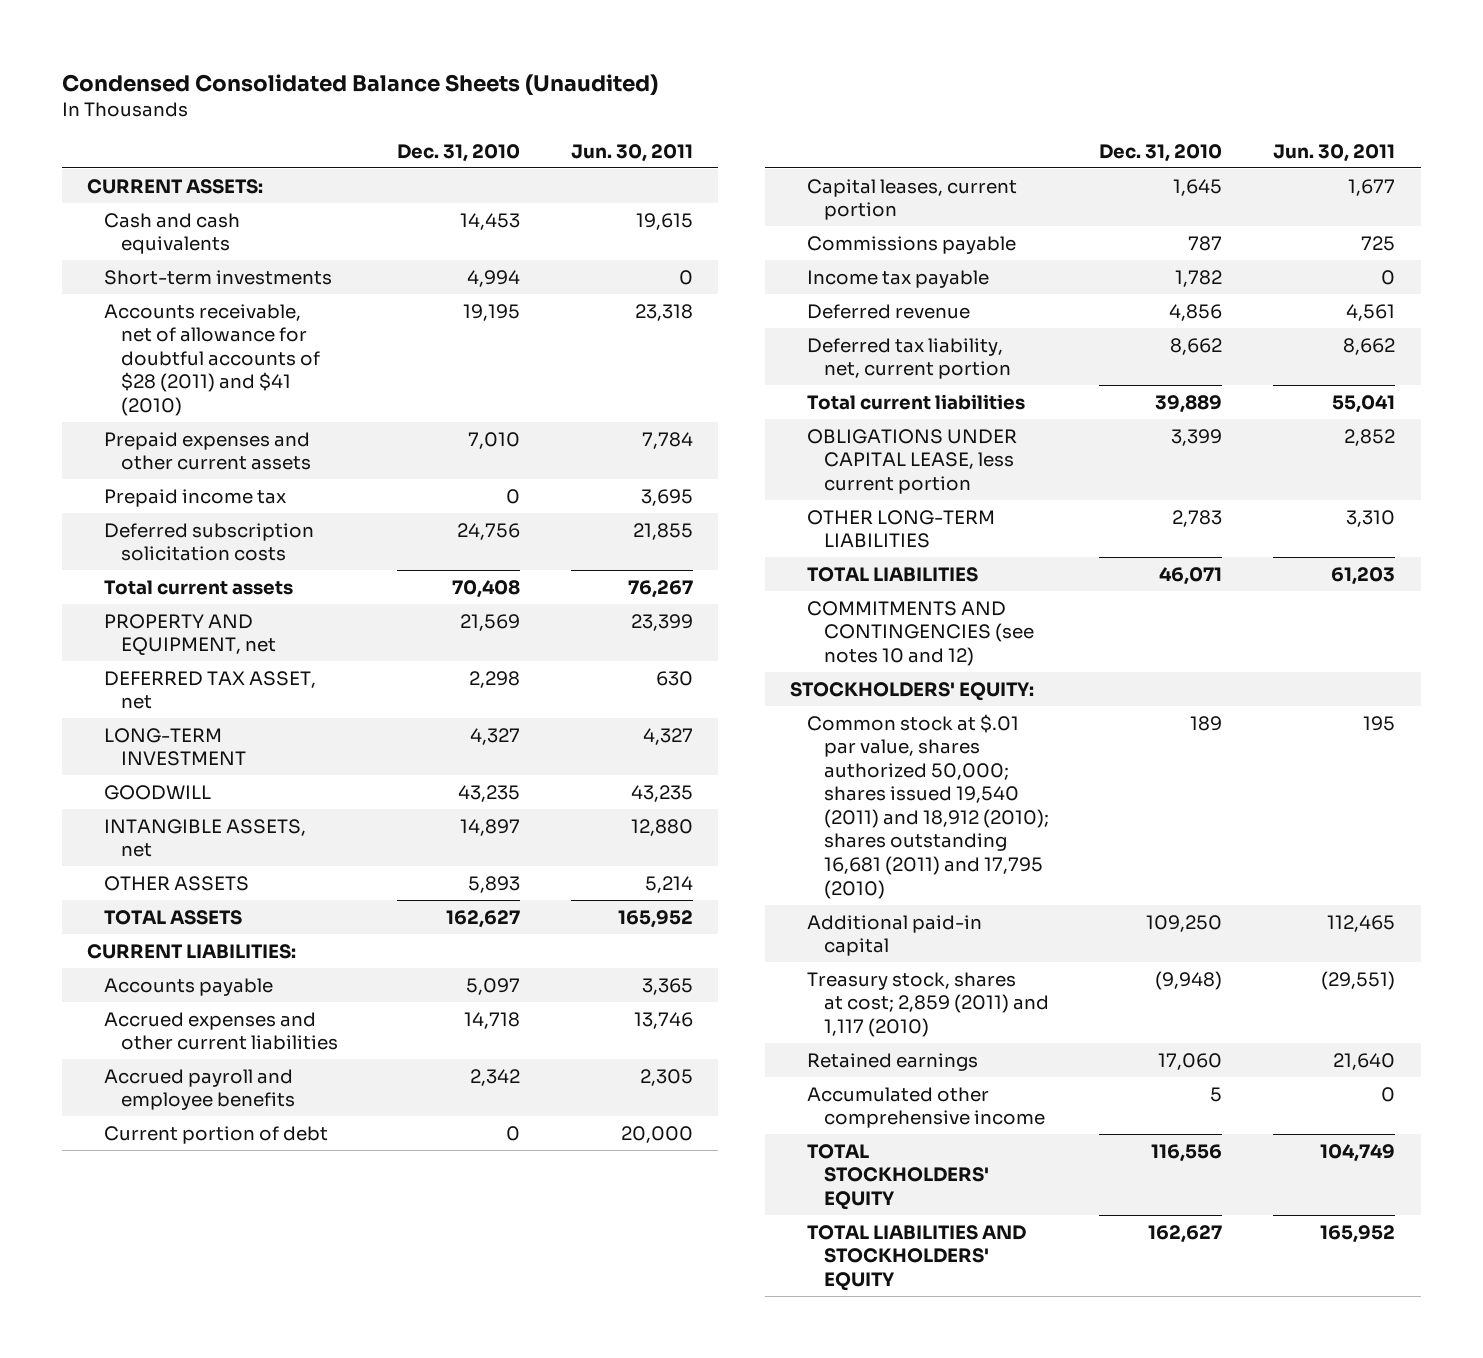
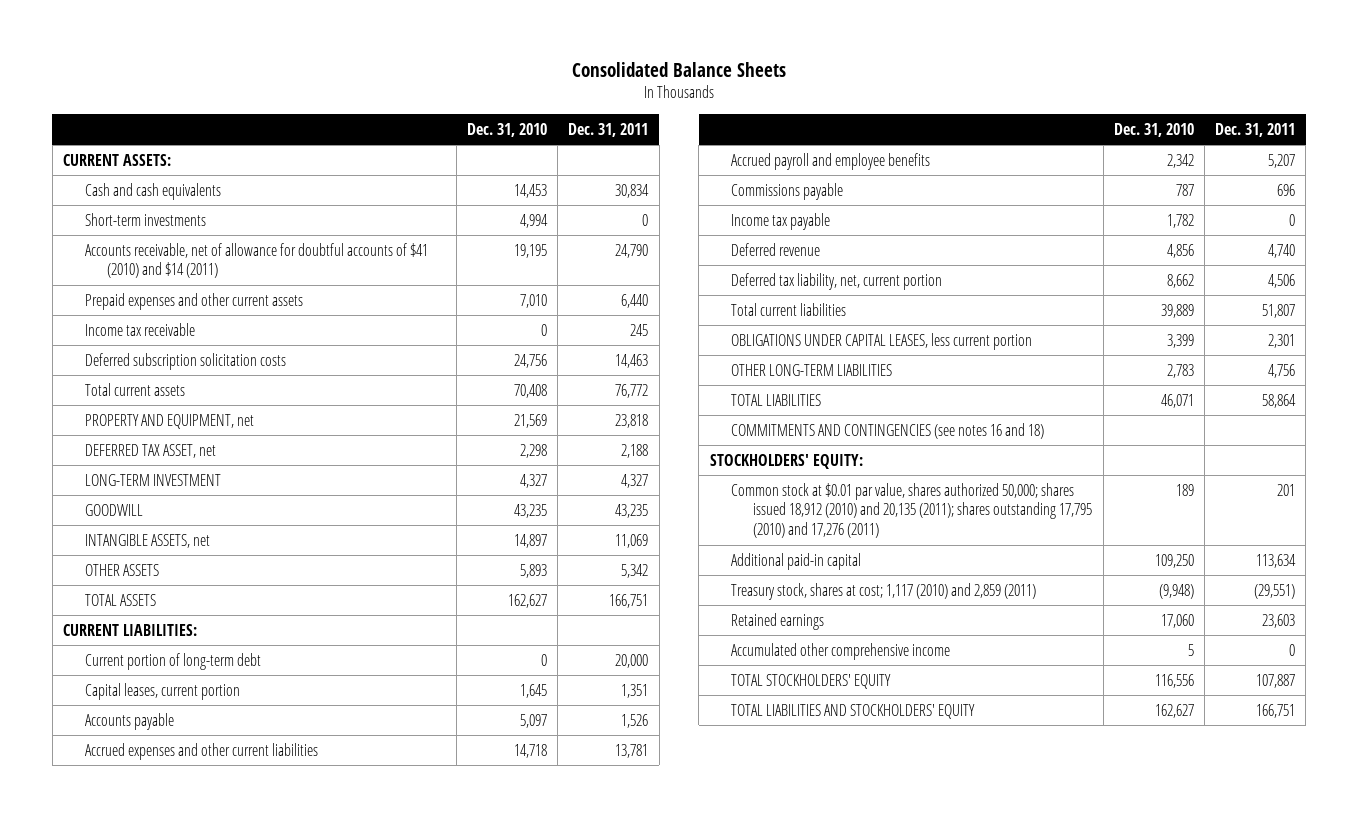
- Condensed Consolidated Balance Sheets (Unaudited)
+ Consolidated Balance Sheets
- | Dec. 31, 2010 | Jun. 30, 2011
+ | Dec. 31, 2010 | Dec. 31, 2011
- Accounts receivable, net of allowance for doubtful accounts of $28 (2011) and $41 (2010) | 19,195 | 23,318
+ Accounts receivable, net of allowance for doubtful accounts of $41 (2010) and $14 (2011) | 19,195 | 24,790
- Prepaid income tax | 0 | 3,695
+ Income tax receivable | 0 | 245
+ Current portion of long-term debt | 0 | 20,000
moved up: Capital leases, current portion | 1,645 | 1,351
- Current portion of debt | 0 | 20,000
- OBLIGATIONS UNDER CAPITAL LEASE, less current portion | 3,399 | 2,852
+ OBLIGATIONS UNDER CAPITAL LEASES, less current portion | 3,399 | 2,301
- COMMITMENTS AND CONTINGENCIES (see notes 10 and 12)
+ COMMITMENTS AND CONTINGENCIES (see notes 16 and 18)
- Common stock at $.01 par value, shares authorized 50,000; shares issued 19,540 (2011) and 18,912 (2010); shares outstanding 16,681 (2011) and 17,795 (2010) | 189 | 195
+ Common stock at $0.01 par value, shares authorized 50,000; shares issued 18,912 (2010) and 20,135 (2011); shares outstanding 17,795 (2010) and 17,276 (2011) | 189 | 201
- Treasury stock, shares at cost; 2,859 (2011) and 1,117 (2010) | (9,948) | (29,551)
+ Treasury stock, shares at cost; 1,117 (2010) and 2,859 (2011) | (9,948) | (29,551)

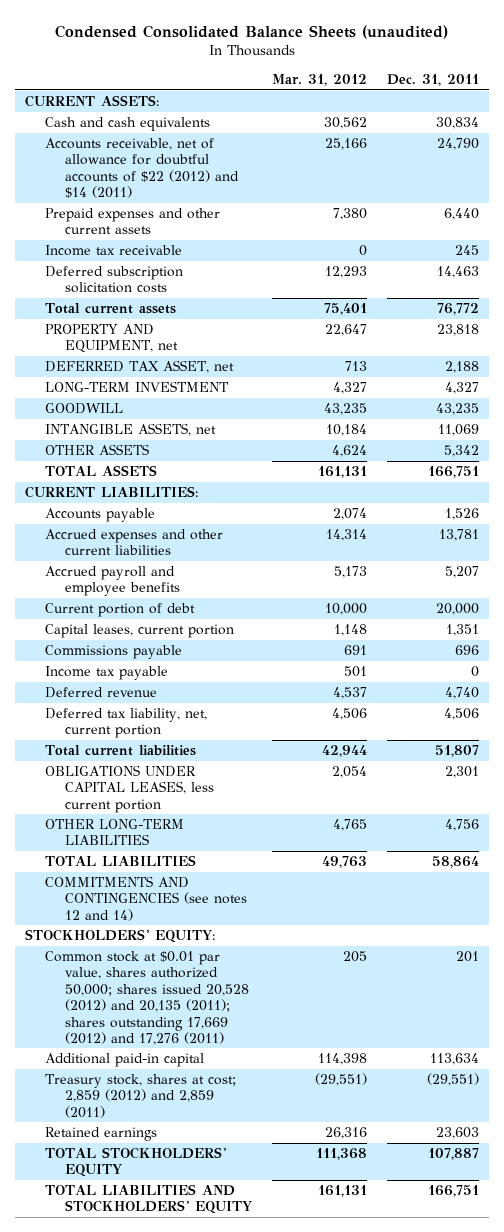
- Consolidated Balance Sheets
+ Condensed Consolidated Balance Sheets (unaudited)
- | Dec. 31, 2010 | Dec. 31, 2011
+ | Mar. 31, 2012 | Dec. 31, 2011
- Short-term investments | 4,994 | 0
- Accounts receivable, net of allowance for doubtful accounts of $41 (2010) and $14 (2011) | 19,195 | 24,790
+ Accounts receivable, net of allowance for doubtful accounts of $22 (2012) and $14 (2011) | 25,166 | 24,790
- Current portion of long-term debt | 0 | 20,000
+ Current portion of debt | 10,000 | 20,000
moved down: Capital leases, current portion | 1,148 | 1,351
- COMMITMENTS AND CONTINGENCIES (see notes 16 and 18)
+ COMMITMENTS AND CONTINGENCIES (see notes 12 and 14)
- Common stock at $0.01 par value, shares authorized 50,000; shares issued 18,912 (2010) and 20,135 (2011); shares outstanding 17,795 (2010) and 17,276 (2011) | 189 | 201
+ Common stock at $0.01 par value, shares authorized 50,000; shares issued 20,528 (2012) and 20,135 (2011); shares outstanding 17,669 (2012) and 17,276 (2011) | 205 | 201
- Treasury stock, shares at cost; 1,117 (2010) and 2,859 (2011) | (9,948) | (29,551)
+ Treasury stock, shares at cost; 2,859 (2012) and 2,859 (2011) | (29,551) | (29,551)
- Accumulated other comprehensive income | 5 | 0

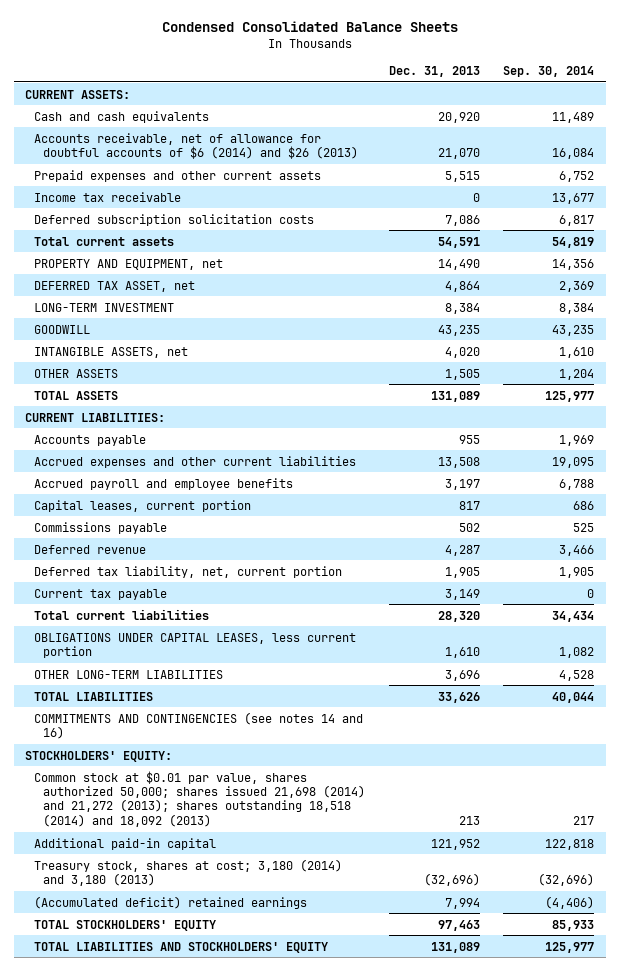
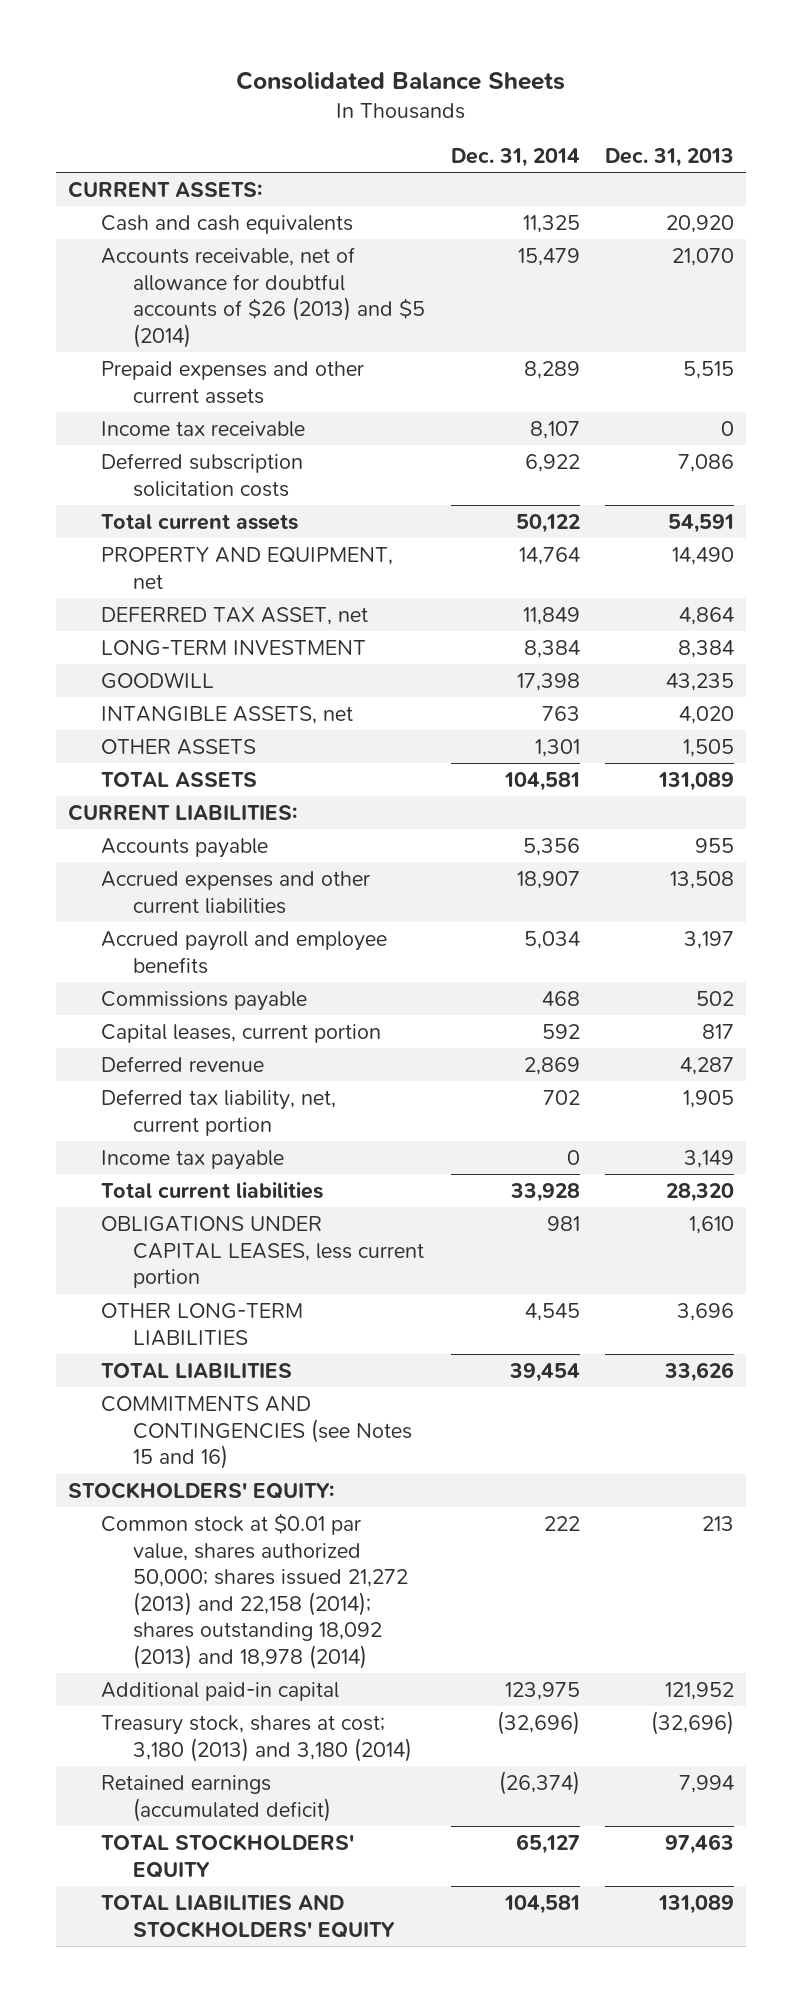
- Condensed Consolidated Balance Sheets
+ Consolidated Balance Sheets
- | Dec. 31, 2013 | Sep. 30, 2014
+ | Dec. 31, 2014 | Dec. 31, 2013
- Accounts receivable, net of allowance for doubtful accounts of $6 (2014) and $26 (2013) | 21,070 | 16,084
+ Accounts receivable, net of allowance for doubtful accounts of $26 (2013) and $5 (2014) | 15,479 | 21,070
moved down: Capital leases, current portion | 592 | 817
- Current tax payable | 3,149 | 0
+ Income tax payable | 0 | 3,149
- COMMITMENTS AND CONTINGENCIES (see notes 14 and 16)
+ COMMITMENTS AND CONTINGENCIES (see Notes 15 and 16)
- Common stock at $0.01 par value, shares authorized 50,000; shares issued 21,698 (2014) and 21,272 (2013); shares outstanding 18,518 (2014) and 18,092 (2013) | 213 | 217
+ Common stock at $0.01 par value, shares authorized 50,000; shares issued 21,272 (2013) and 22,158 (2014); shares outstanding 18,092 (2013) and 18,978 (2014) | 222 | 213
- Treasury stock, shares at cost; 3,180 (2014) and 3,180 (2013) | (32,696) | (32,696)
- (Accumulated deficit) retained earnings | 7,994 | (4,406)
+ Treasury stock, shares at cost; 3,180 (2013) and 3,180 (2014) | (32,696) | (32,696)
+ Retained earnings (accumulated deficit) | (26,374) | 7,994

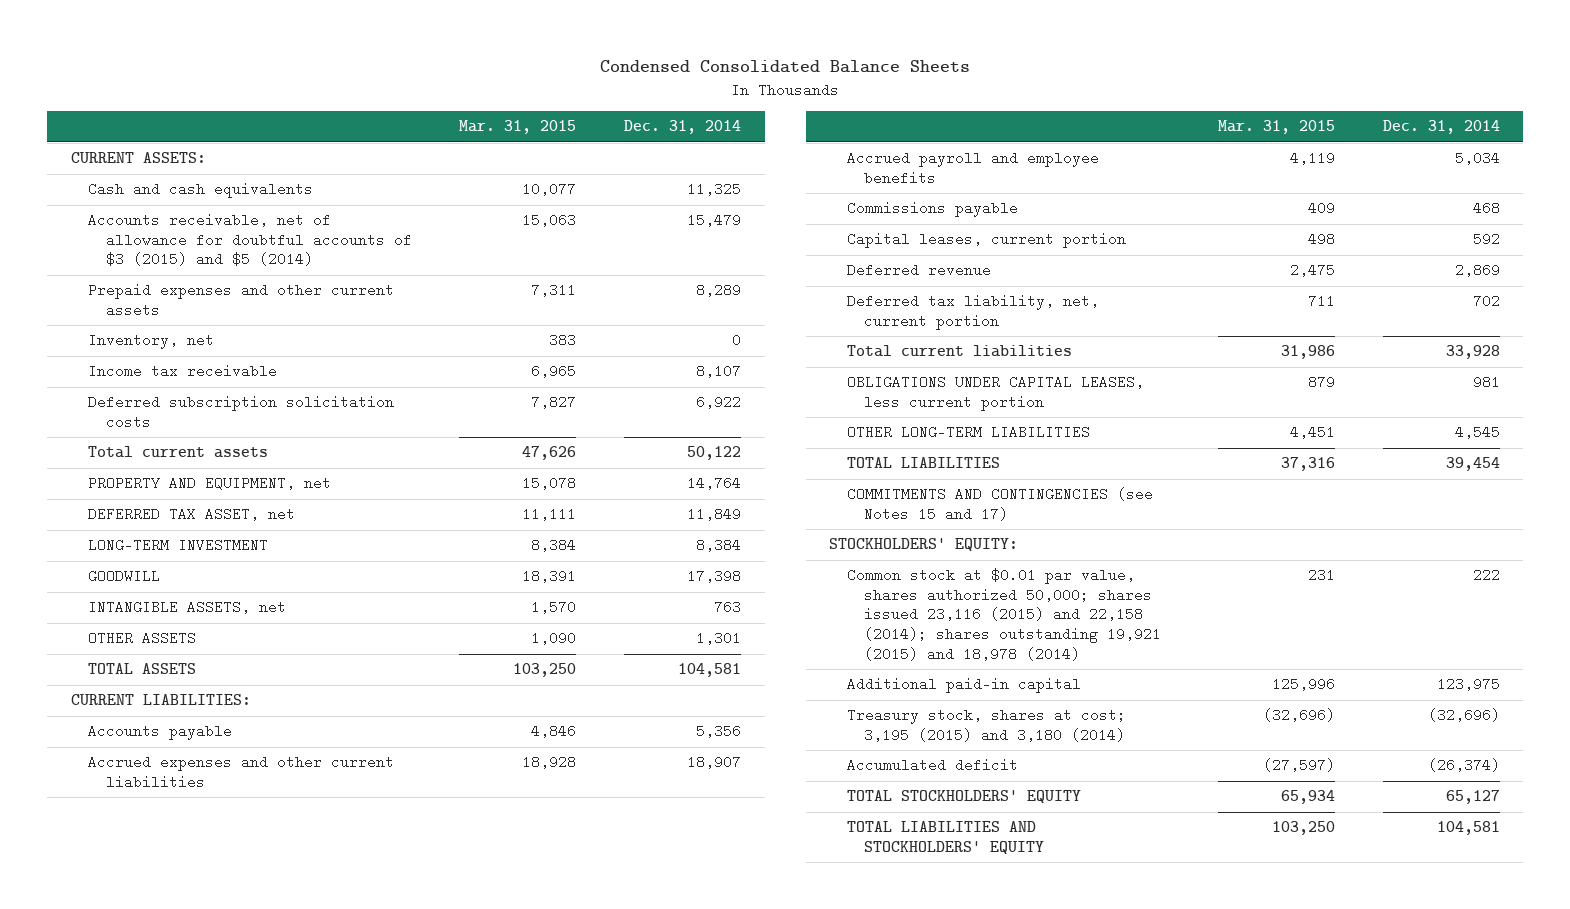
- Consolidated Balance Sheets
+ Condensed Consolidated Balance Sheets
- | Dec. 31, 2014 | Dec. 31, 2013
+ | Mar. 31, 2015 | Dec. 31, 2014
- Accounts receivable, net of allowance for doubtful accounts of $26 (2013) and $5 (2014) | 15,479 | 21,070
+ Accounts receivable, net of allowance for doubtful accounts of $3 (2015) and $5 (2014) | 15,063 | 15,479
+ Inventory, net | 383 | 0
- Income tax payable | 0 | 3,149
- COMMITMENTS AND CONTINGENCIES (see Notes 15 and 16)
+ COMMITMENTS AND CONTINGENCIES (see Notes 15 and 17)
- Common stock at $0.01 par value, shares authorized 50,000; shares issued 21,272 (2013) and 22,158 (2014); shares outstanding 18,092 (2013) and 18,978 (2014) | 222 | 213
+ Common stock at $0.01 par value, shares authorized 50,000; shares issued 23,116 (2015) and 22,158 (2014); shares outstanding 19,921 (2015) and 18,978 (2014) | 231 | 222
- Treasury stock, shares at cost; 3,180 (2013) and 3,180 (2014) | (32,696) | (32,696)
- Retained earnings (accumulated deficit) | (26,374) | 7,994
+ Treasury stock, shares at cost; 3,195 (2015) and 3,180 (2014) | (32,696) | (32,696)
+ Accumulated deficit | (27,597) | (26,374)

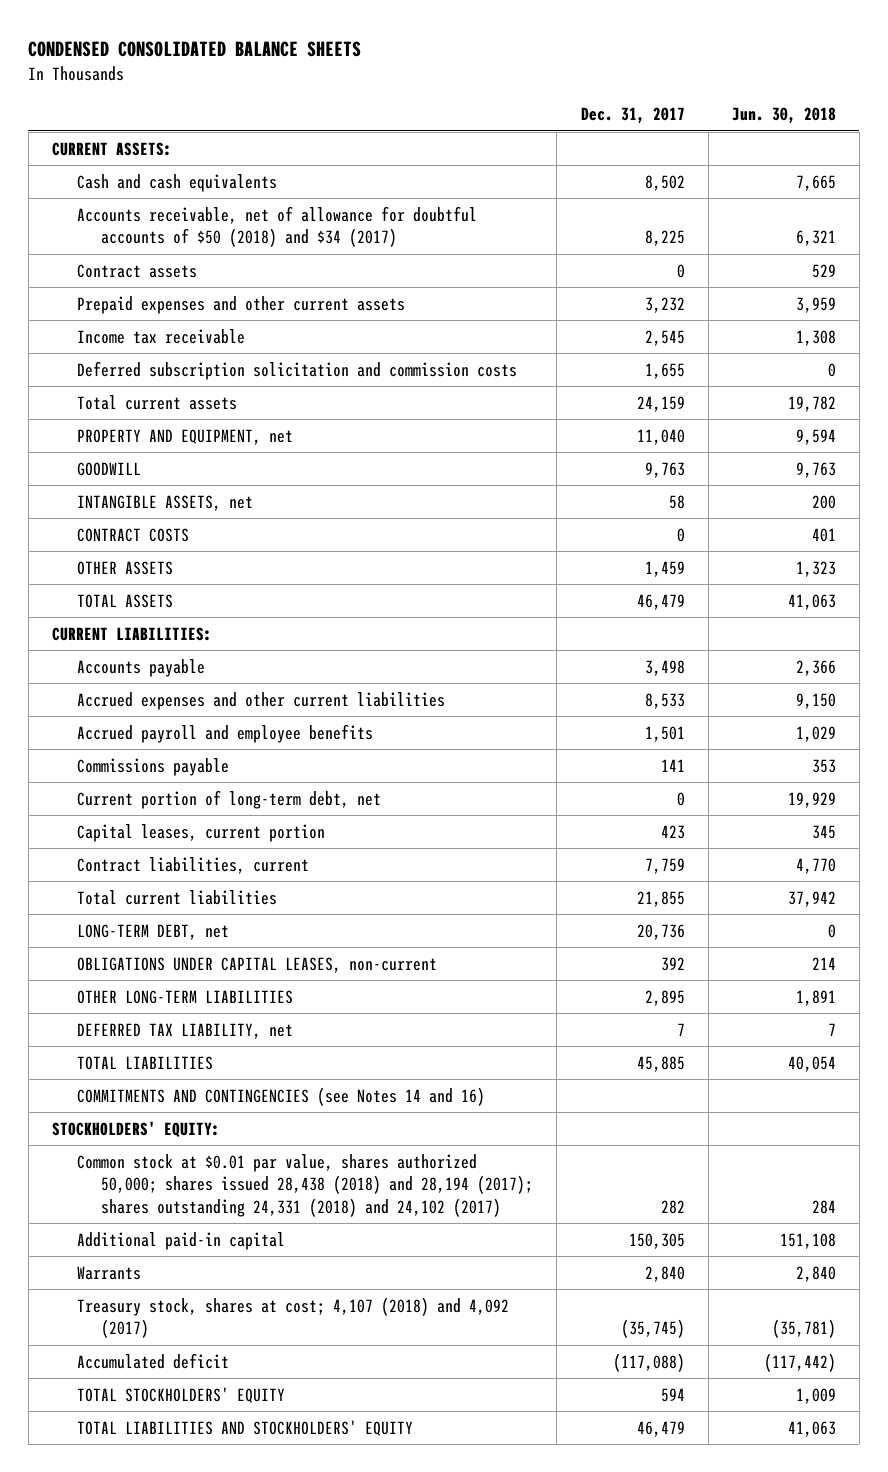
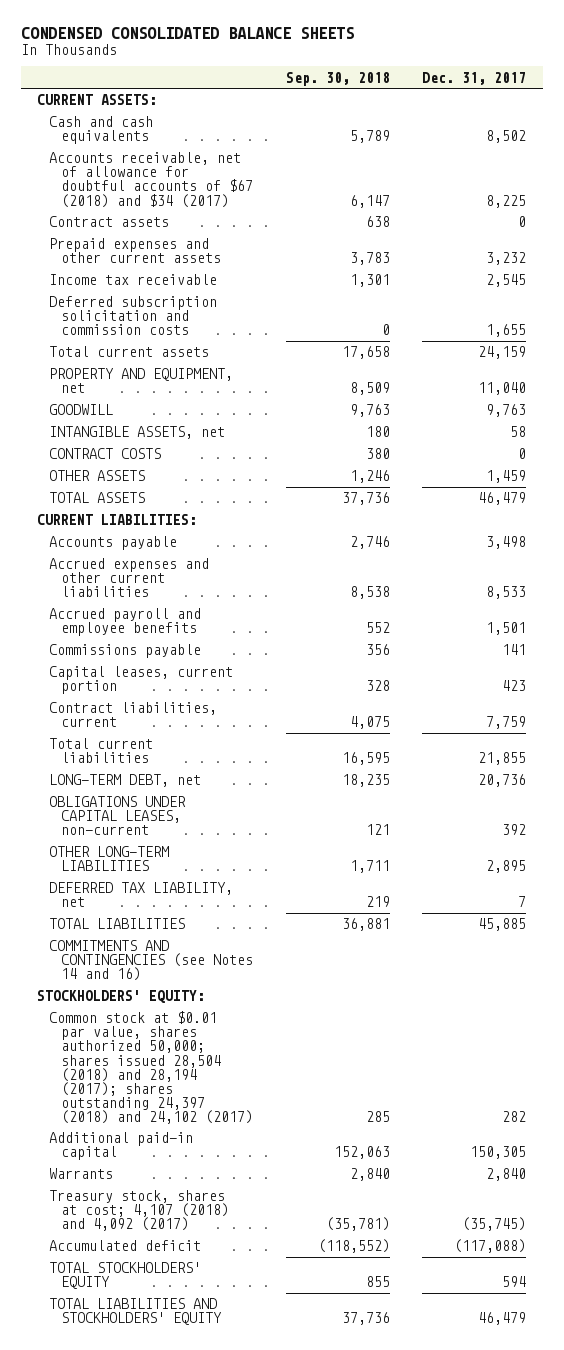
- | Dec. 31, 2017 | Jun. 30, 2018
+ | Sep. 30, 2018 | Dec. 31, 2017
- Accounts receivable, net of allowance for doubtful accounts of $50 (2018) and $34 (2017) | 8,225 | 6,321
+ Accounts receivable, net of allowance for doubtful accounts of $67 (2018) and $34 (2017) | 6,147 | 8,225
- Current portion of long-term debt, net | 0 | 19,929
- Common stock at $0.01 par value, shares authorized 50,000; shares issued 28,438 (2018) and 28,194 (2017); shares outstanding 24,331 (2018) and 24,102 (2017) | 282 | 284
+ Common stock at $0.01 par value, shares authorized 50,000; shares issued 28,504 (2018) and 28,194 (2017); shares outstanding 24,397 (2018) and 24,102 (2017) | 285 | 282

